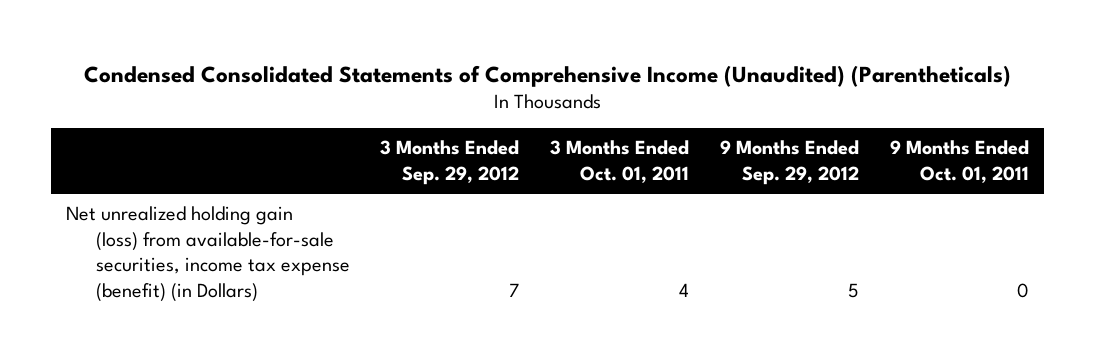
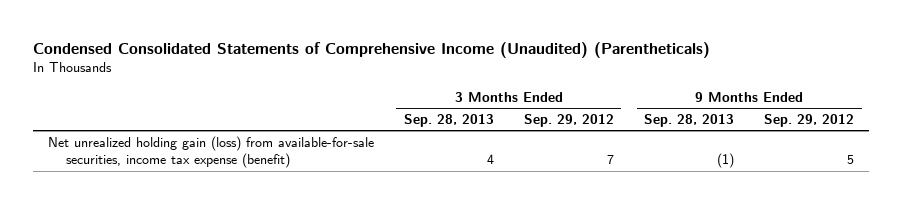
- | 3 Months Ended Sep. 29, 2012 | 3 Months Ended Oct. 01, 2011 | 9 Months Ended Sep. 29, 2012 | 9 Months Ended Oct. 01, 2011
+ | 3 Months Ended Sep. 28, 2013 | 3 Months Ended Sep. 29, 2012 | 9 Months Ended Sep. 28, 2013 | 9 Months Ended Sep. 29, 2012
- Net unrealized holding gain (loss) from available-for-sale securities, income tax expense (benefit) (in Dollars) | 7 | 4 | 5 | 0
+ Net unrealized holding gain (loss) from available-for-sale securities, income tax expense (benefit) | 4 | 7 | (1) | 5

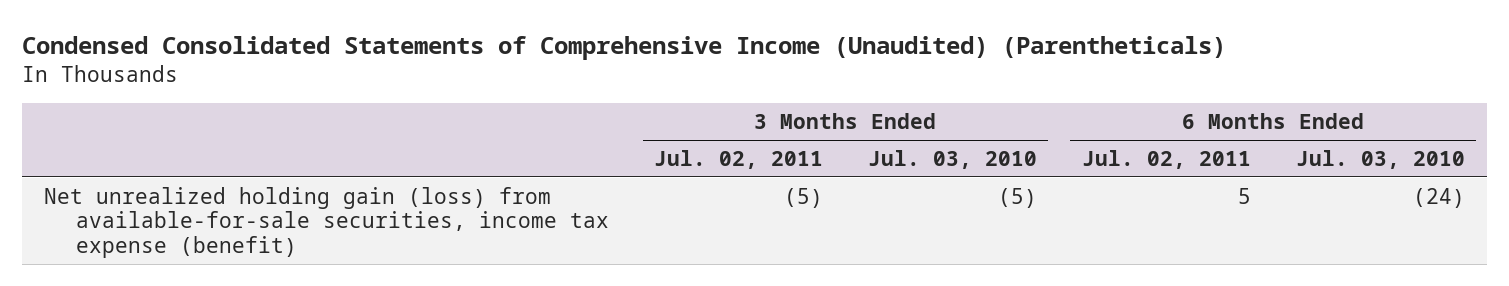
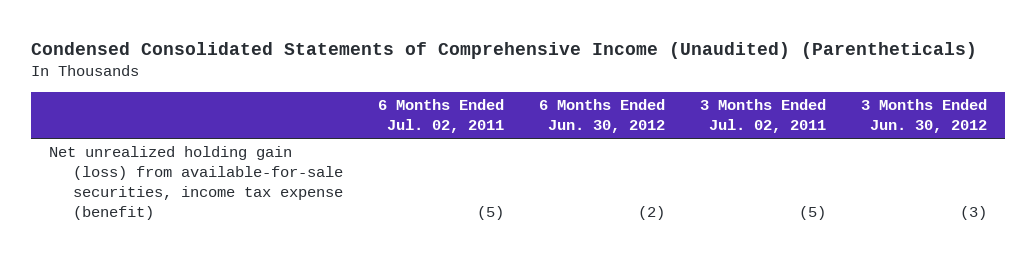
- | 3 Months Ended Jul. 02, 2011 | 3 Months Ended Jul. 03, 2010 | 6 Months Ended Jul. 02, 2011 | 6 Months Ended Jul. 03, 2010
+ | 6 Months Ended Jul. 02, 2011 | 6 Months Ended Jun. 30, 2012 | 3 Months Ended Jul. 02, 2011 | 3 Months Ended Jun. 30, 2012
- Net unrealized holding gain (loss) from available-for-sale securities, income tax expense (benefit) | (5) | (5) | 5 | (24)
+ Net unrealized holding gain (loss) from available-for-sale securities, income tax expense (benefit) | (5) | (2) | (5) | (3)

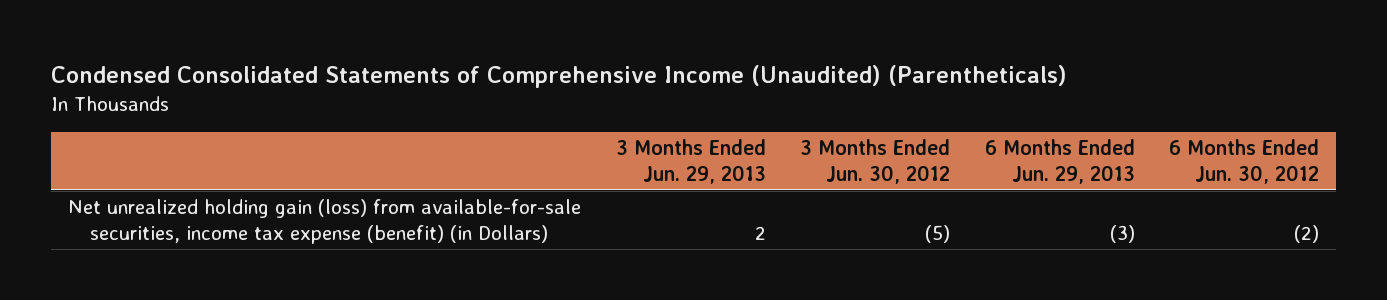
- | 6 Months Ended Jul. 02, 2011 | 6 Months Ended Jun. 30, 2012 | 3 Months Ended Jul. 02, 2011 | 3 Months Ended Jun. 30, 2012
+ | 3 Months Ended Jun. 29, 2013 | 3 Months Ended Jun. 30, 2012 | 6 Months Ended Jun. 29, 2013 | 6 Months Ended Jun. 30, 2012
- Net unrealized holding gain (loss) from available-for-sale securities, income tax expense (benefit) | (5) | (2) | (5) | (3)
+ Net unrealized holding gain (loss) from available-for-sale securities, income tax expense (benefit) (in Dollars) | 2 | (5) | (3) | (2)

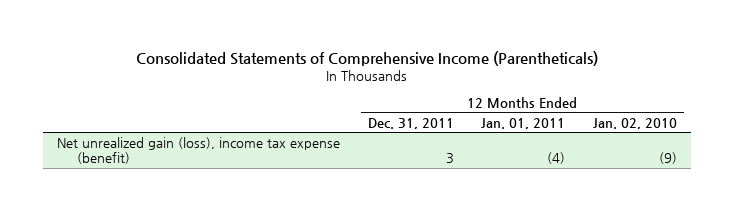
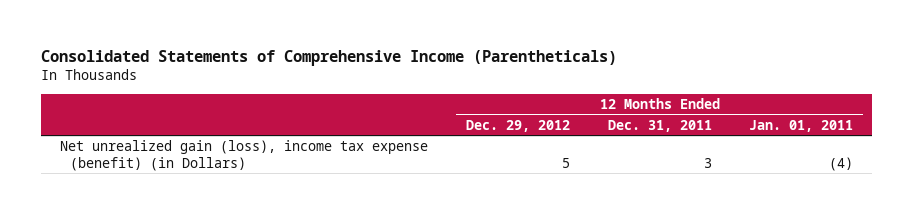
- | 12 Months Ended Dec. 31, 2011 | 12 Months Ended Jan. 01, 2011 | 12 Months Ended Jan. 02, 2010
+ | 12 Months Ended Dec. 29, 2012 | 12 Months Ended Dec. 31, 2011 | 12 Months Ended Jan. 01, 2011
- Net unrealized gain (loss), income tax expense (benefit) | 3 | (4) | (9)
+ Net unrealized gain (loss), income tax expense (benefit) (in Dollars) | 5 | 3 | (4)

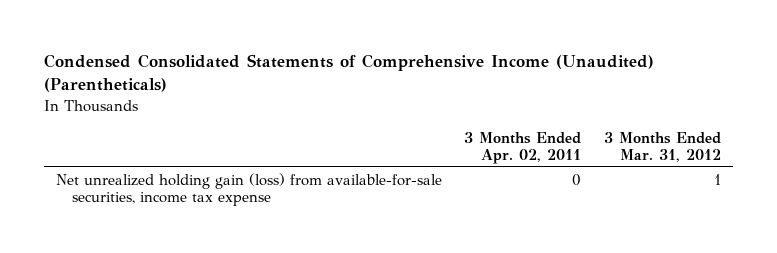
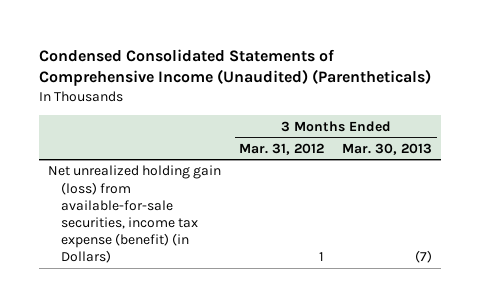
- | 3 Months Ended Apr. 02, 2011 | 3 Months Ended Mar. 31, 2012
+ | 3 Months Ended Mar. 31, 2012 | 3 Months Ended Mar. 30, 2013
- Net unrealized holding gain (loss) from available-for-sale securities, income tax expense | 0 | 1
+ Net unrealized holding gain (loss) from available-for-sale securities, income tax expense (benefit) (in Dollars) | 1 | (7)

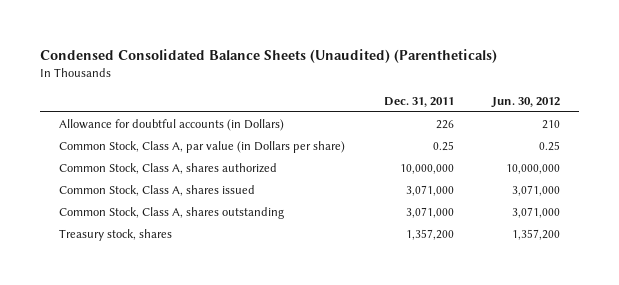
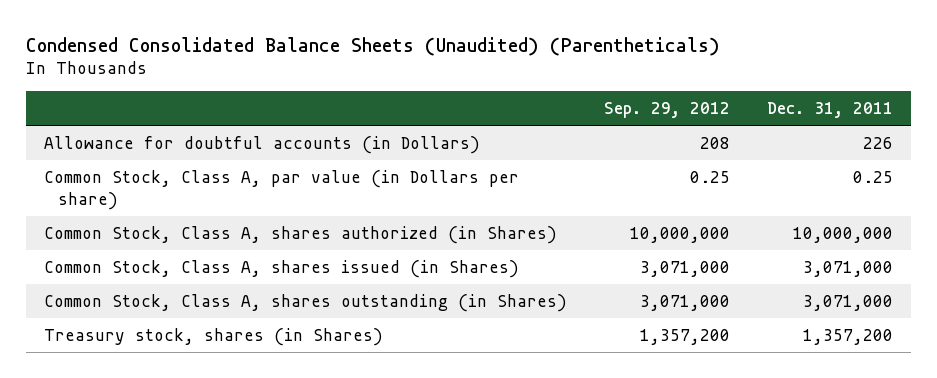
- | Dec. 31, 2011 | Jun. 30, 2012
+ | Sep. 29, 2012 | Dec. 31, 2011
- Common Stock, Class A, shares authorized | 10,000,000 | 10,000,000
- Common Stock, Class A, shares issued | 3,071,000 | 3,071,000
- Common Stock, Class A, shares outstanding | 3,071,000 | 3,071,000
- Treasury stock, shares | 1,357,200 | 1,357,200
+ Common Stock, Class A, shares authorized (in Shares) | 10,000,000 | 10,000,000
+ Common Stock, Class A, shares issued (in Shares) | 3,071,000 | 3,071,000
+ Common Stock, Class A, shares outstanding (in Shares) | 3,071,000 | 3,071,000
+ Treasury stock, shares (in Shares) | 1,357,200 | 1,357,200

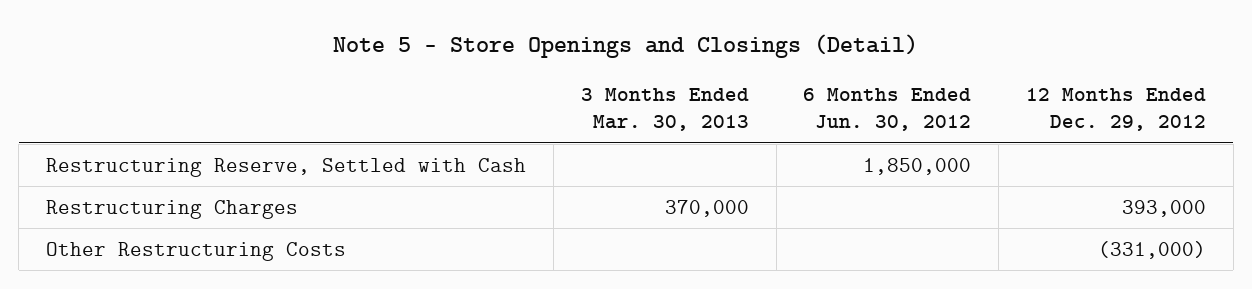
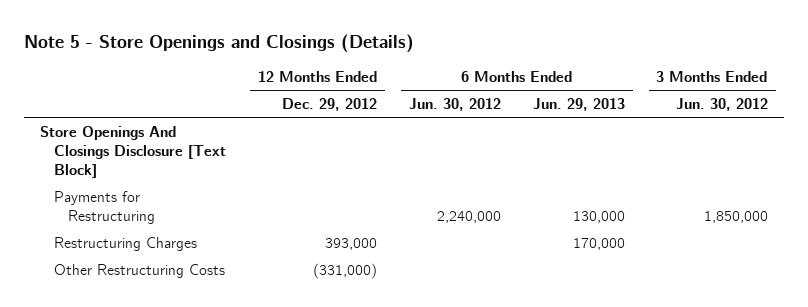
- Note 5 - Store Openings and Closings (Detail)
+ Note 5 - Store Openings and Closings (Details)
- | 3 Months Ended Mar. 30, 2013 | 6 Months Ended Jun. 30, 2012 | 12 Months Ended Dec. 29, 2012
+ | 12 Months Ended Dec. 29, 2012 | 6 Months Ended Jun. 30, 2012 | 6 Months Ended Jun. 29, 2013 | 3 Months Ended Jun. 30, 2012
- Restructuring Reserve, Settled with Cash | | 1,850,000 |
+ Store Openings And Closings Disclosure [Text Block]
+ Payments for Restructuring | | 2,240,000 | 130,000 | 1,850,000

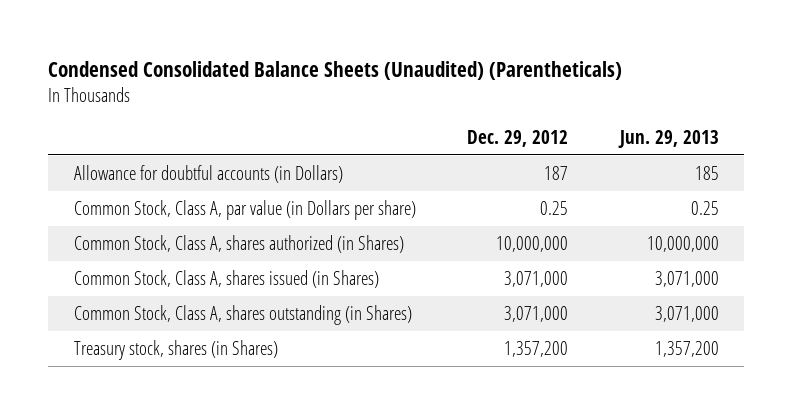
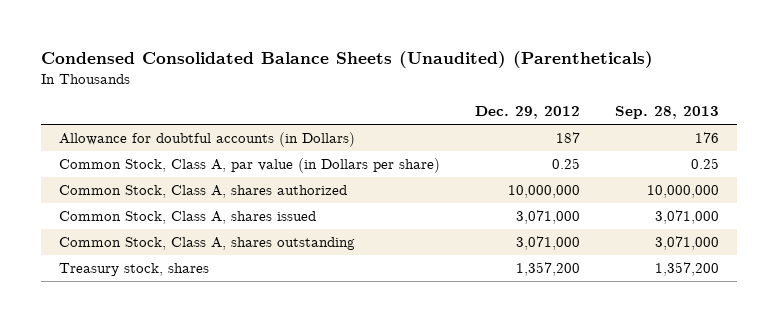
- | Dec. 29, 2012 | Jun. 29, 2013
+ | Dec. 29, 2012 | Sep. 28, 2013
- Common Stock, Class A, shares authorized (in Shares) | 10,000,000 | 10,000,000
- Common Stock, Class A, shares issued (in Shares) | 3,071,000 | 3,071,000
- Common Stock, Class A, shares outstanding (in Shares) | 3,071,000 | 3,071,000
- Treasury stock, shares (in Shares) | 1,357,200 | 1,357,200
+ Common Stock, Class A, shares authorized | 10,000,000 | 10,000,000
+ Common Stock, Class A, shares issued | 3,071,000 | 3,071,000
+ Common Stock, Class A, shares outstanding | 3,071,000 | 3,071,000
+ Treasury stock, shares | 1,357,200 | 1,357,200

